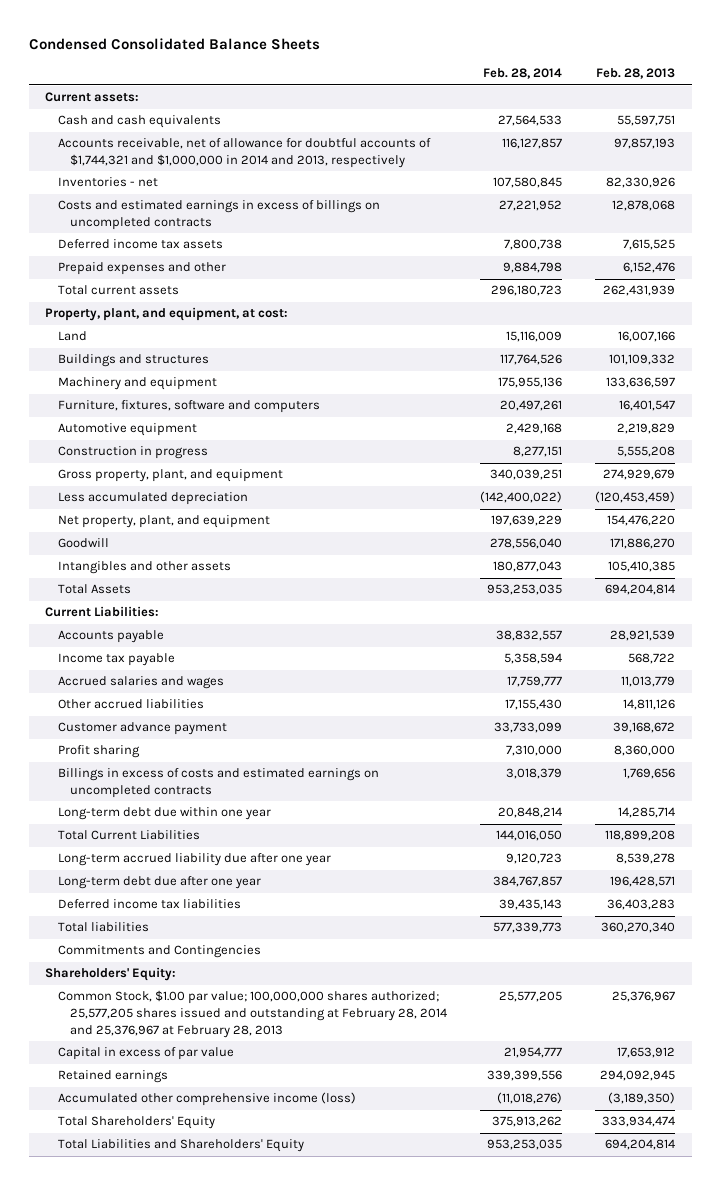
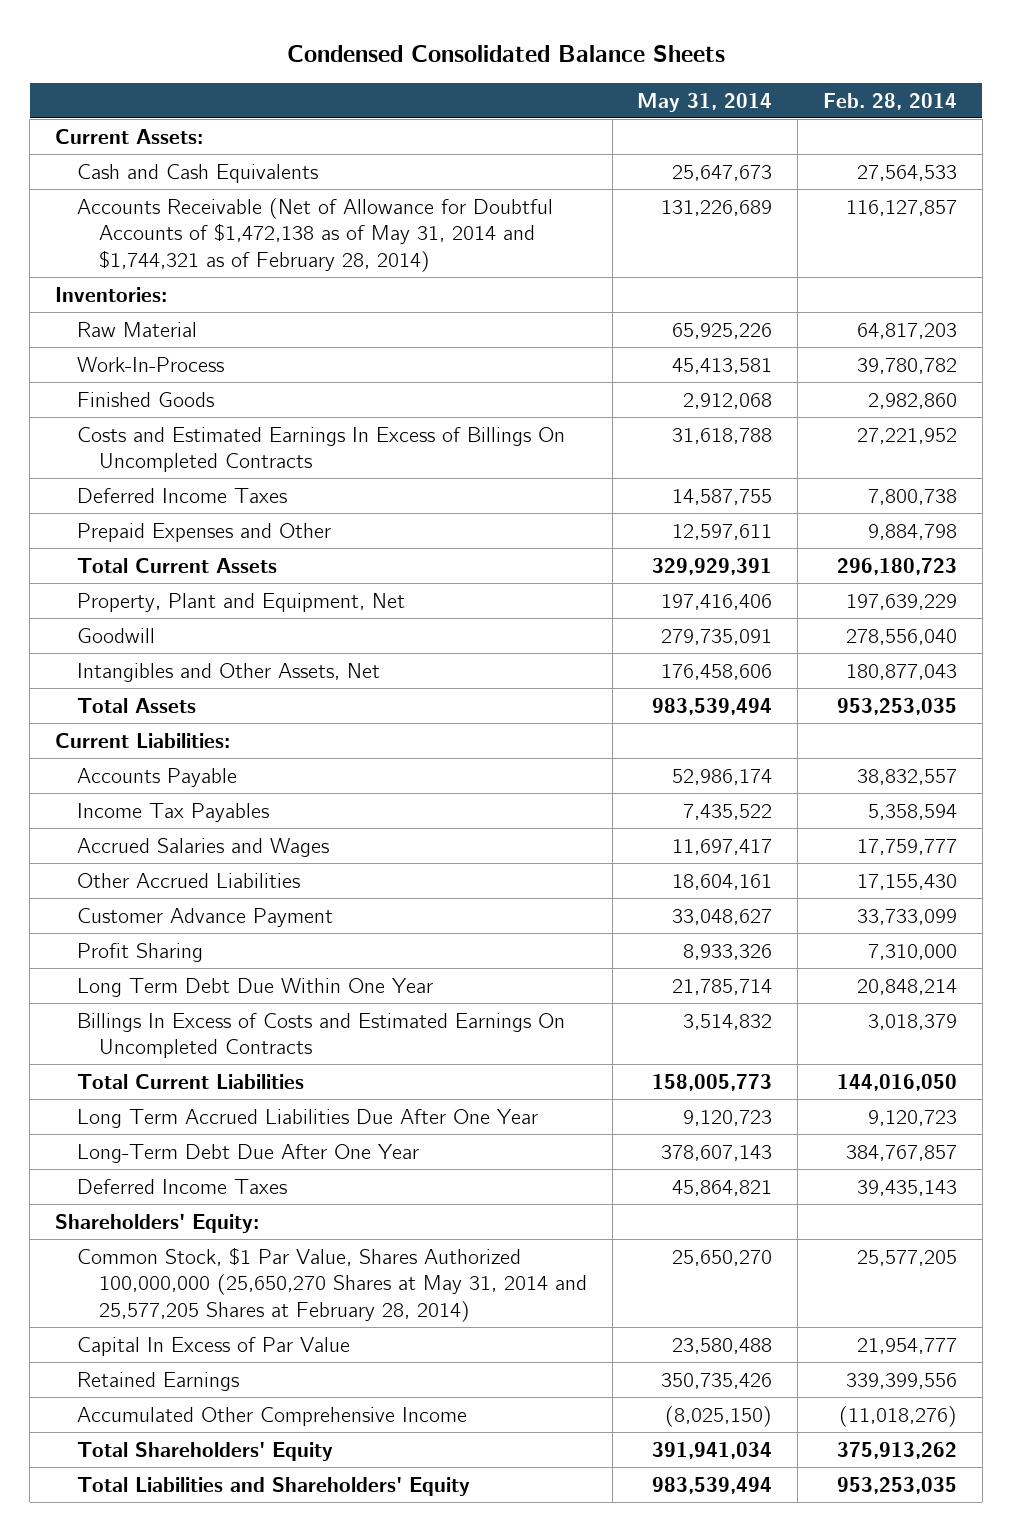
- | Feb. 28, 2014 | Feb. 28, 2013
+ | May 31, 2014 | Feb. 28, 2014
- Current assets:
- Cash and cash equivalents | 27,564,533 | 55,597,751
- Accounts receivable, net of allowance for doubtful accounts of $1,744,321 and $1,000,000 in 2014 and 2013, respectively | 116,127,857 | 97,857,193
- Inventories - net | 107,580,845 | 82,330,926
- Costs and estimated earnings in excess of billings on uncompleted contracts | 27,221,952 | 12,878,068
- Deferred income tax assets | 7,800,738 | 7,615,525
- Prepaid expenses and other | 9,884,798 | 6,152,476
- Total current assets | 296,180,723 | 262,431,939
- Property, plant, and equipment, at cost:
- Land | 15,116,009 | 16,007,166
- Buildings and structures | 117,764,526 | 101,109,332
- Machinery and equipment | 175,955,136 | 133,636,597
- Furniture, fixtures, software and computers | 20,497,261 | 16,401,547
- Automotive equipment | 2,429,168 | 2,219,829
- Construction in progress | 8,277,151 | 5,555,208
- Gross property, plant, and equipment | 340,039,251 | 274,929,679
- Less accumulated depreciation | (142,400,022) | (120,453,459)
- Net property, plant, and equipment | 197,639,229 | 154,476,220
+ Current Assets:
+ Cash and Cash Equivalents | 25,647,673 | 27,564,533
+ Accounts Receivable (Net of Allowance for Doubtful Accounts of $1,472,138 as of May 31, 2014 and $1,744,321 as of February 28, 2014) | 131,226,689 | 116,127,857
+ Inventories:
+ Raw Material | 65,925,226 | 64,817,203
+ Work-In-Process | 45,413,581 | 39,780,782
+ Finished Goods | 2,912,068 | 2,982,860
+ Costs and Estimated Earnings In Excess of Billings On Uncompleted Contracts | 31,618,788 | 27,221,952
+ Deferred Income Taxes | 14,587,755 | 7,800,738
+ Prepaid Expenses and Other | 12,597,611 | 9,884,798
+ Total Current Assets | 329,929,391 | 296,180,723
+ Property, Plant and Equipment, Net | 197,416,406 | 197,639,229
- Intangibles and other assets | 180,877,043 | 105,410,385
+ Intangibles and Other Assets, Net | 176,458,606 | 180,877,043
- Accounts payable | 38,832,557 | 28,921,539
- Income tax payable | 5,358,594 | 568,722
- Accrued salaries and wages | 17,759,777 | 11,013,779
- Other accrued liabilities | 17,155,430 | 14,811,126
- Customer advance payment | 33,733,099 | 39,168,672
- Profit sharing | 7,310,000 | 8,360,000
- Billings in excess of costs and estimated earnings on uncompleted contracts | 3,018,379 | 1,769,656
- Long-term debt due within one year | 20,848,214 | 14,285,714
+ Accounts Payable | 52,986,174 | 38,832,557
+ Income Tax Payables | 7,435,522 | 5,358,594
+ Accrued Salaries and Wages | 11,697,417 | 17,759,777
+ Other Accrued Liabilities | 18,604,161 | 17,155,430
+ Customer Advance Payment | 33,048,627 | 33,733,099
+ Profit Sharing | 8,933,326 | 7,310,000
+ Long Term Debt Due Within One Year | 21,785,714 | 20,848,214
+ Billings In Excess of Costs and Estimated Earnings On Uncompleted Contracts | 3,514,832 | 3,018,379
- Long-term accrued liability due after one year | 9,120,723 | 8,539,278
- Long-term debt due after one year | 384,767,857 | 196,428,571
- Deferred income tax liabilities | 39,435,143 | 36,403,283
- Total liabilities | 577,339,773 | 360,270,340
- Commitments and Contingencies
+ Long Term Accrued Liabilities Due After One Year | 9,120,723 | 9,120,723
+ Long-Term Debt Due After One Year | 378,607,143 | 384,767,857
+ Deferred Income Taxes | 45,864,821 | 39,435,143
- Common Stock, $1.00 par value; 100,000,000 shares authorized; 25,577,205 shares issued and outstanding at February 28, 2014 and 25,376,967 at February 28, 2013 | 25,577,205 | 25,376,967
- Capital in excess of par value | 21,954,777 | 17,653,912
- Retained earnings | 339,399,556 | 294,092,945
- Accumulated other comprehensive income (loss) | (11,018,276) | (3,189,350)
+ Common Stock, $1 Par Value, Shares Authorized 100,000,000 (25,650,270 Shares at May 31, 2014 and 25,577,205 Shares at February 28, 2014) | 25,650,270 | 25,577,205
+ Capital In Excess of Par Value | 23,580,488 | 21,954,777
+ Retained Earnings | 350,735,426 | 339,399,556
+ Accumulated Other Comprehensive Income | (8,025,150) | (11,018,276)

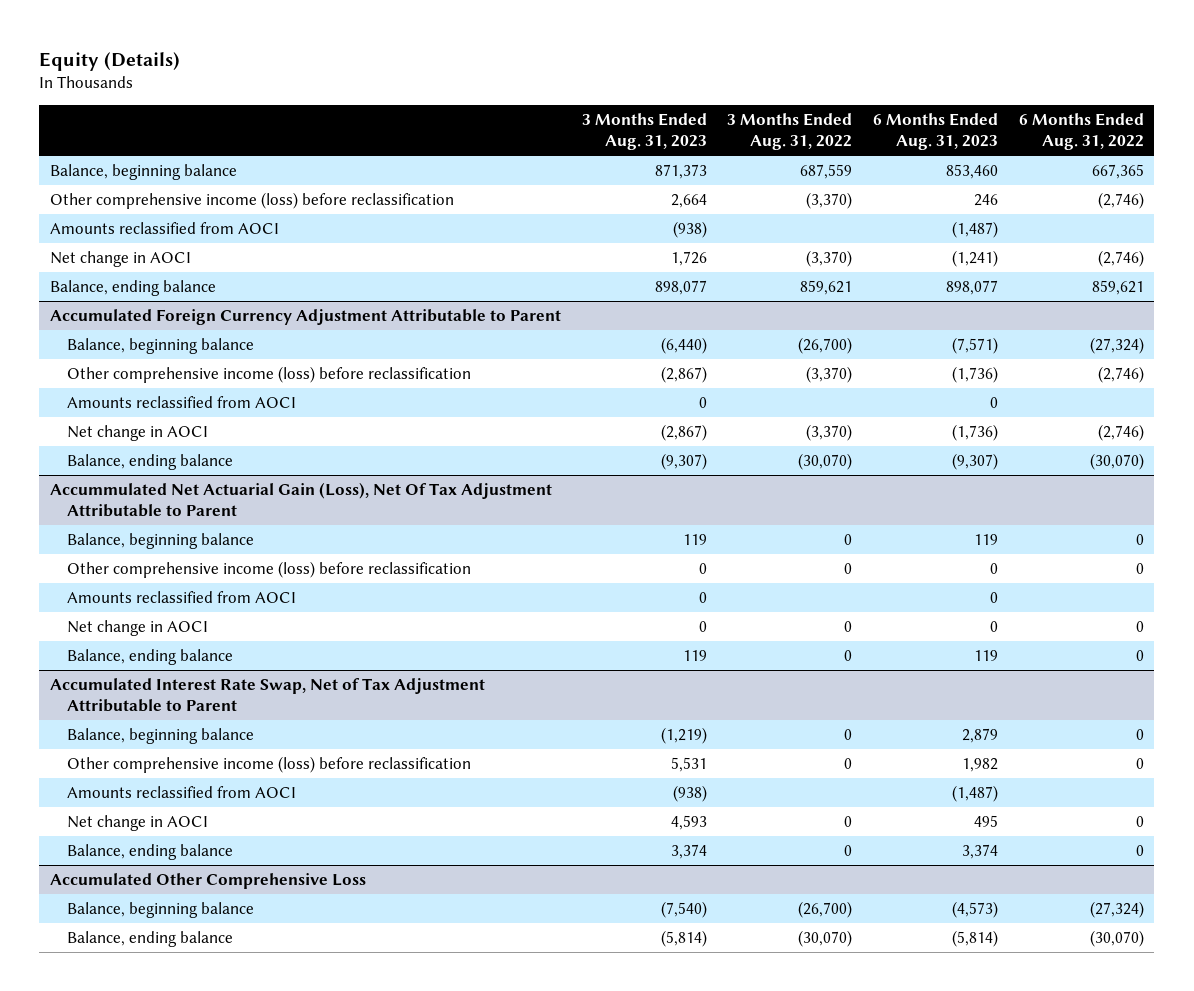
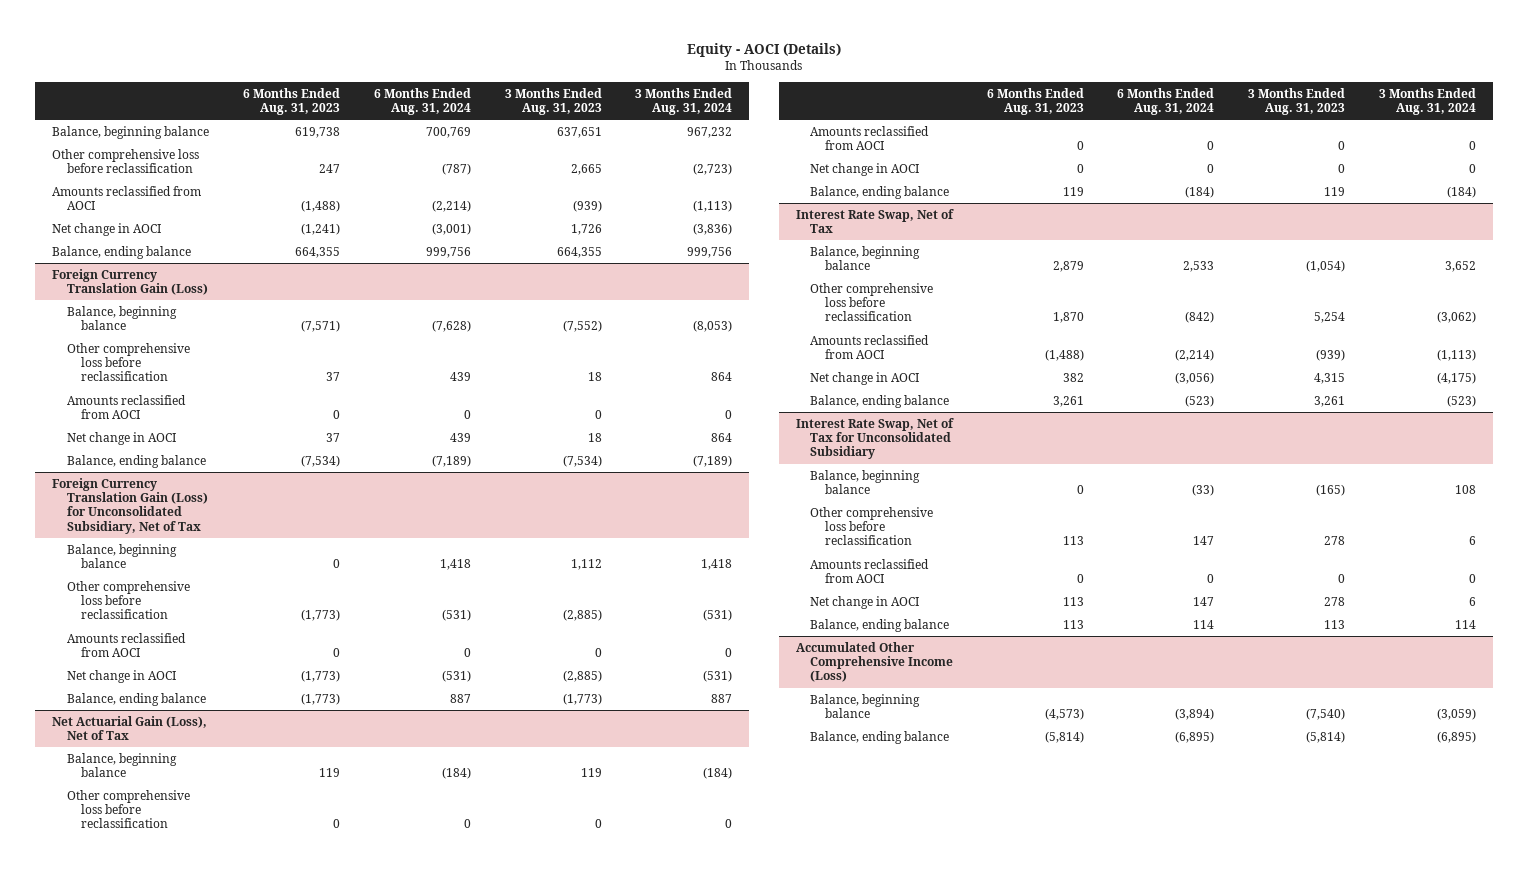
- Equity (Details)
+ Equity - AOCI (Details)
- | 3 Months Ended Aug. 31, 2023 | 3 Months Ended Aug. 31, 2022 | 6 Months Ended Aug. 31, 2023 | 6 Months Ended Aug. 31, 2022
+ | 6 Months Ended Aug. 31, 2023 | 6 Months Ended Aug. 31, 2024 | 3 Months Ended Aug. 31, 2023 | 3 Months Ended Aug. 31, 2024
- Balance, beginning balance | 871,373 | 687,559 | 853,460 | 667,365
- Other comprehensive income (loss) before reclassification | 2,664 | (3,370) | 246 | (2,746)
- Amounts reclassified from AOCI | (938) | | (1,487) |
+ Balance, beginning balance | 619,738 | 700,769 | 637,651 | 967,232
+ Other comprehensive loss before reclassification | 247 | (787) | 2,665 | (2,723)
+ Amounts reclassified from AOCI | (1,488) | (2,214) | (939) | (1,113)
- Balance, ending balance | 898,077 | 859,621 | 898,077 | 859,621
- Accumulated Foreign Currency Adjustment Attributable to Parent
- Balance, beginning balance | (6,440) | (26,700) | (7,571) | (27,324)
- Other comprehensive income (loss) before reclassification | (2,867) | (3,370) | (1,736) | (2,746)
+ Balance, ending balance | 664,355 | 999,756 | 664,355 | 999,756
+ Foreign Currency Translation Gain (Loss)
+ Balance, beginning balance | (7,571) | (7,628) | (7,552) | (8,053)
+ Other comprehensive loss before reclassification | 37 | 439 | 18 | 864
- Net change in AOCI | (2,867) | (3,370) | (1,736) | (2,746)
- Balance, ending balance | (9,307) | (30,070) | (9,307) | (30,070)
- Accummulated Net Actuarial Gain (Loss), Net Of Tax Adjustment Attributable to Parent
+ Net change in AOCI | 37 | 439 | 18 | 864
+ Balance, ending balance | (7,534) | (7,189) | (7,534) | (7,189)
+ Foreign Currency Translation Gain (Loss) for Unconsolidated Subsidiary, Net of Tax
+ Balance, beginning balance | 0 | 1,418 | 1,112 | 1,418
+ Other comprehensive loss before reclassification | (1,773) | (531) | (2,885) | (531)
+ Amounts reclassified from AOCI | 0 | 0 | 0 | 0
+ Net change in AOCI | (1,773) | (531) | (2,885) | (531)
+ Balance, ending balance | (1,773) | 887 | (1,773) | 887
+ Net Actuarial Gain (Loss), Net of Tax
- Other comprehensive income (loss) before reclassification | 0 | 0 | 0 | 0
+ Other comprehensive loss before reclassification | 0 | 0 | 0 | 0
- Accumulated Interest Rate Swap, Net of Tax Adjustment Attributable to Parent
- Balance, beginning balance | (1,219) | 0 | 2,879 | 0
- Other comprehensive income (loss) before reclassification | 5,531 | 0 | 1,982 | 0
- Amounts reclassified from AOCI | (938) | | (1,487) |
- Net change in AOCI | 4,593 | 0 | 495 | 0
- Balance, ending balance | 3,374 | 0 | 3,374 | 0
- Accumulated Other Comprehensive Loss
+ Interest Rate Swap, Net of Tax
+ Balance, beginning balance | 2,879 | 2,533 | (1,054) | 3,652
+ Other comprehensive loss before reclassification | 1,870 | (842) | 5,254 | (3,062)
+ Amounts reclassified from AOCI | (1,488) | (2,214) | (939) | (1,113)
+ Net change in AOCI | 382 | (3,056) | 4,315 | (4,175)
+ Balance, ending balance | 3,261 | (523) | 3,261 | (523)
+ Interest Rate Swap, Net of Tax for Unconsolidated Subsidiary
+ Balance, beginning balance | 0 | (33) | (165) | 108
+ Other comprehensive loss before reclassification | 113 | 147 | 278 | 6
+ Amounts reclassified from AOCI | 0 | 0 | 0 | 0
+ Net change in AOCI | 113 | 147 | 278 | 6
+ Balance, ending balance | 113 | 114 | 113 | 114
+ Accumulated Other Comprehensive Income (Loss)

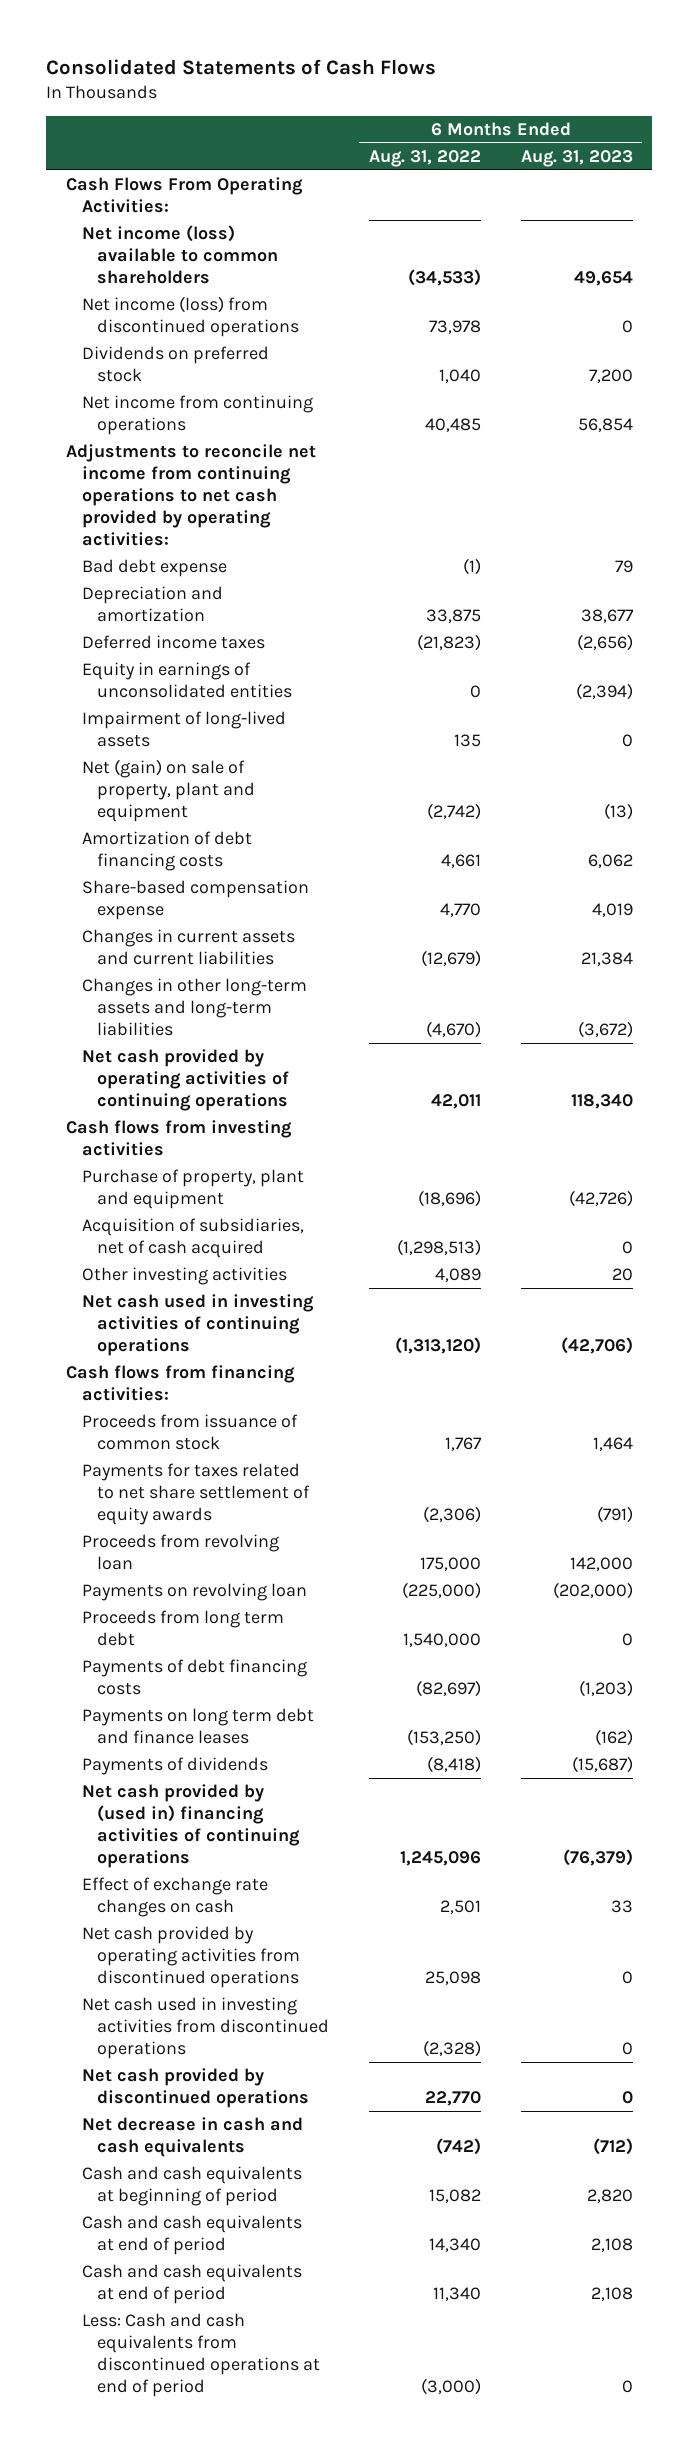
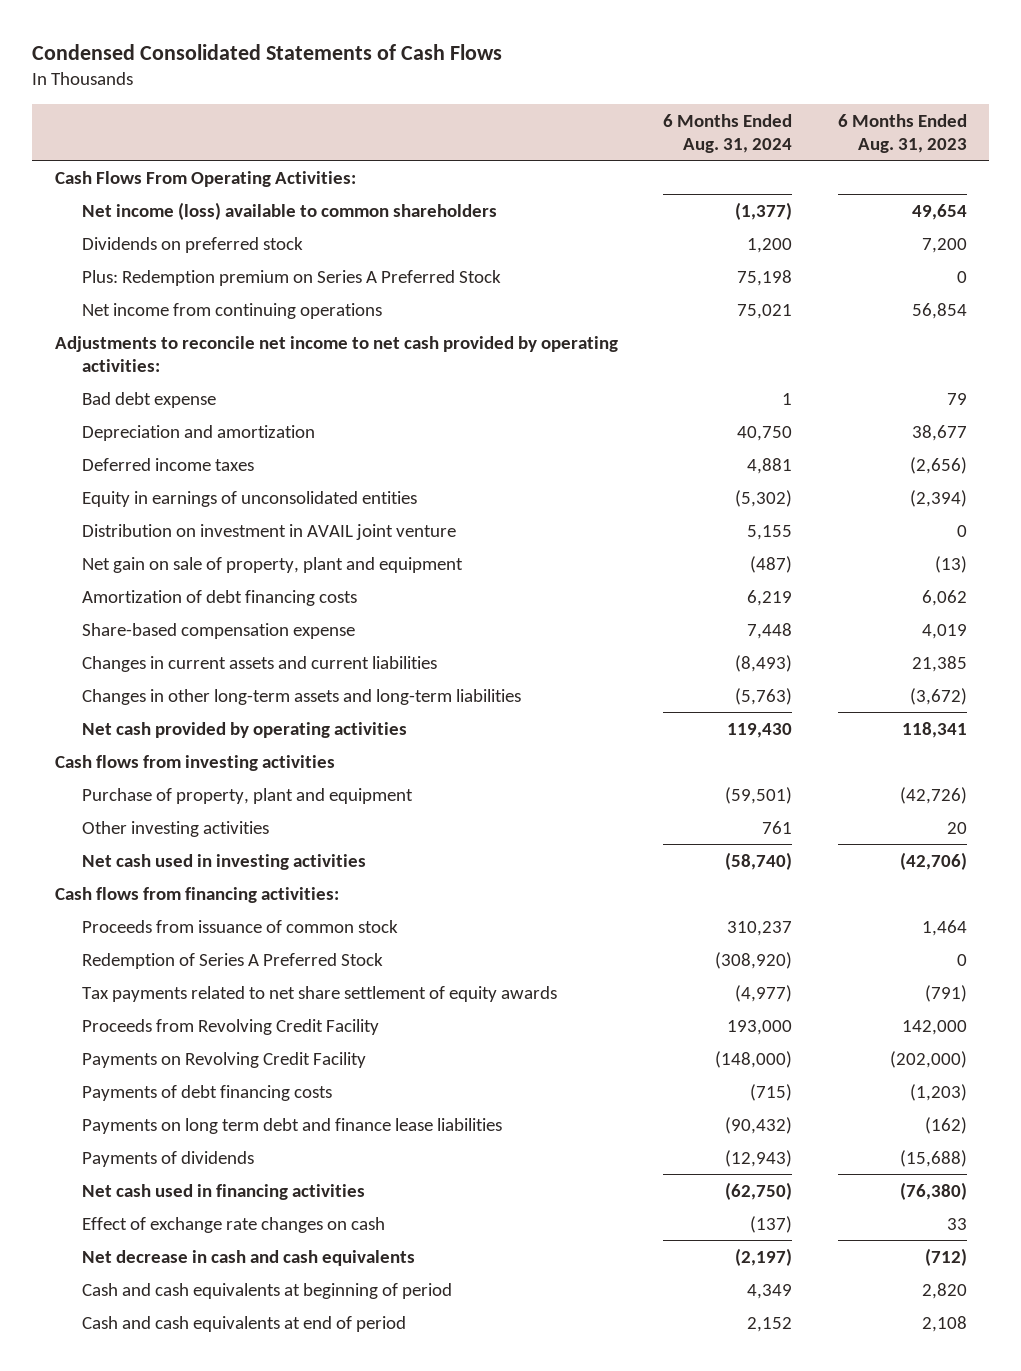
- Consolidated Statements of Cash Flows
+ Condensed Consolidated Statements of Cash Flows
- | 6 Months Ended Aug. 31, 2022 | 6 Months Ended Aug. 31, 2023
+ | 6 Months Ended Aug. 31, 2024 | 6 Months Ended Aug. 31, 2023
- Net income (loss) from discontinued operations | 73,978 | 0
+ Plus: Redemption premium on Series A Preferred Stock | 75,198 | 0
- Adjustments to reconcile net income from continuing operations to net cash provided by operating activities:
+ Adjustments to reconcile net income to net cash provided by operating activities:
- Impairment of long-lived assets | 135 | 0
- Net (gain) on sale of property, plant and equipment | (2,742) | (13)
+ Distribution on investment in AVAIL joint venture | 5,155 | 0
+ Net gain on sale of property, plant and equipment | (487) | (13)
- Changes in current assets and current liabilities | (12,679) | 21,384
+ Changes in current assets and current liabilities | (8,493) | 21,385
- Net cash provided by operating activities of continuing operations | 42,011 | 118,340
+ Net cash provided by operating activities | 119,430 | 118,341
- Acquisition of subsidiaries, net of cash acquired | (1,298,513) | 0
- Net cash used in investing activities of continuing operations | (1,313,120) | (42,706)
+ Net cash used in investing activities | (58,740) | (42,706)
- Payments for taxes related to net share settlement of equity awards | (2,306) | (791)
- Proceeds from revolving loan | 175,000 | 142,000
- Payments on revolving loan | (225,000) | (202,000)
- Proceeds from long term debt | 1,540,000 | 0
+ Redemption of Series A Preferred Stock | (308,920) | 0
+ Tax payments related to net share settlement of equity awards | (4,977) | (791)
+ Proceeds from Revolving Credit Facility | 193,000 | 142,000
+ Payments on Revolving Credit Facility | (148,000) | (202,000)
- Payments on long term debt and finance leases | (153,250) | (162)
- Payments of dividends | (8,418) | (15,687)
- Net cash provided by (used in) financing activities of continuing operations | 1,245,096 | (76,379)
+ Payments on long term debt and finance lease liabilities | (90,432) | (162)
+ Payments of dividends | (12,943) | (15,688)
+ Net cash used in financing activities | (62,750) | (76,380)
- Net cash provided by operating activities from discontinued operations | 25,098 | 0
- Net cash used in investing activities from discontinued operations | (2,328) | 0
- Net cash provided by discontinued operations | 22,770 | 0
- Cash and cash equivalents at end of period | 11,340 | 2,108
- Less: Cash and cash equivalents from discontinued operations at end of period | (3,000) | 0

